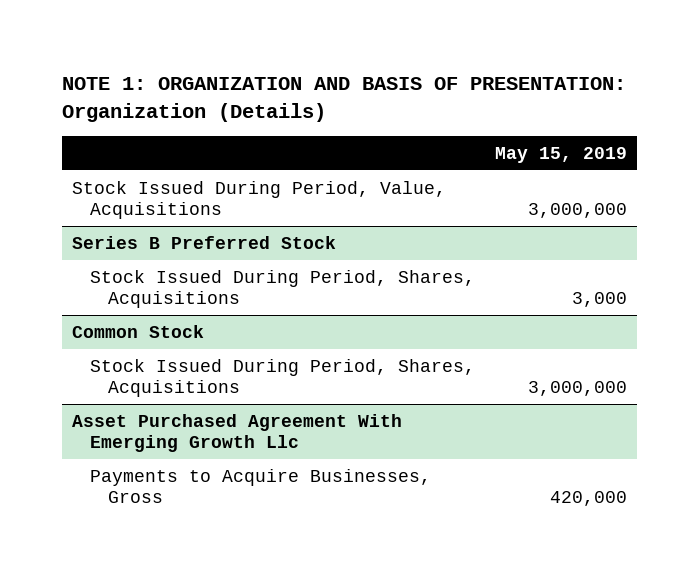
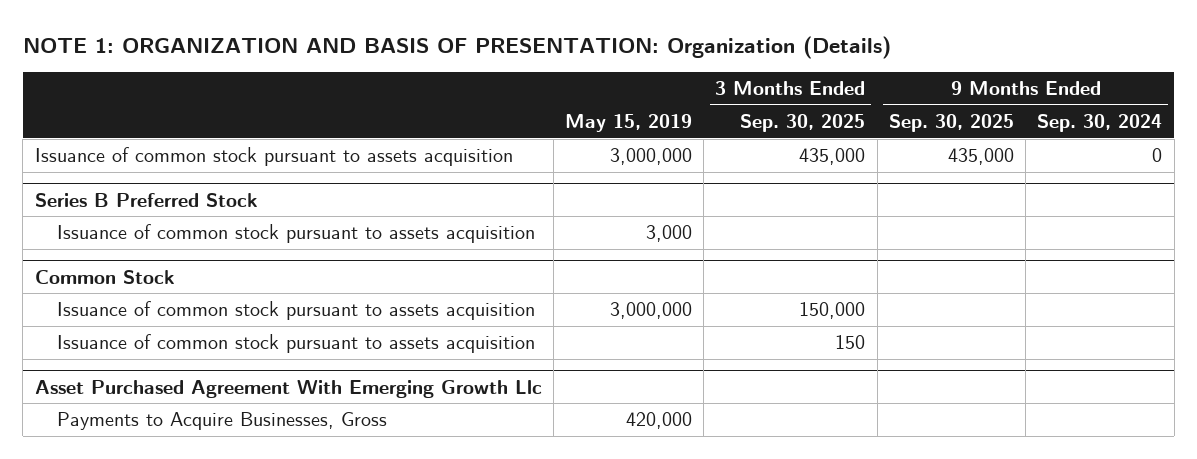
- | May 15, 2019
+ | May 15, 2019 | 3 Months Ended Sep. 30, 2025 | 9 Months Ended Sep. 30, 2025 | 9 Months Ended Sep. 30, 2024
- Stock Issued During Period, Value, Acquisitions | 3,000,000
+ Issuance of common stock pursuant to assets acquisition | 3,000,000 | 435,000 | 435,000 | 0
@ Series B Preferred Stock
- Stock Issued During Period, Shares, Acquisitions | 3,000
+ Issuance of common stock pursuant to assets acquisition | 3,000 | | |
@ Common Stock
- Stock Issued During Period, Shares, Acquisitions | 3,000,000
+ Issuance of common stock pursuant to assets acquisition | 3,000,000 | 150,000 | |
+ Issuance of common stock pursuant to assets acquisition | | 150 | |

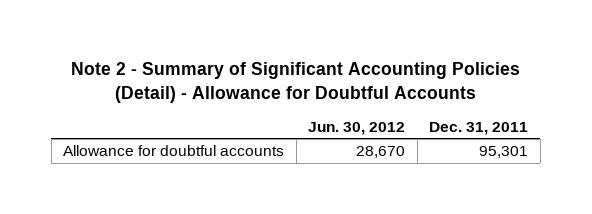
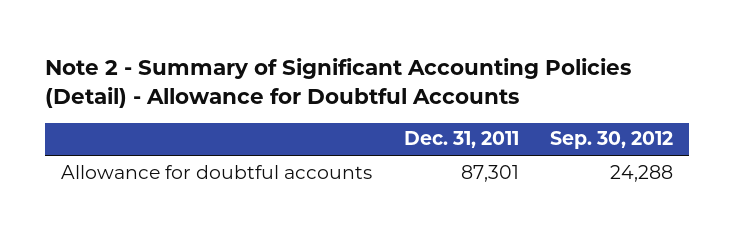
- | Jun. 30, 2012 | Dec. 31, 2011
+ | Dec. 31, 2011 | Sep. 30, 2012
- Allowance for doubtful accounts | 28,670 | 95,301
+ Allowance for doubtful accounts | 87,301 | 24,288

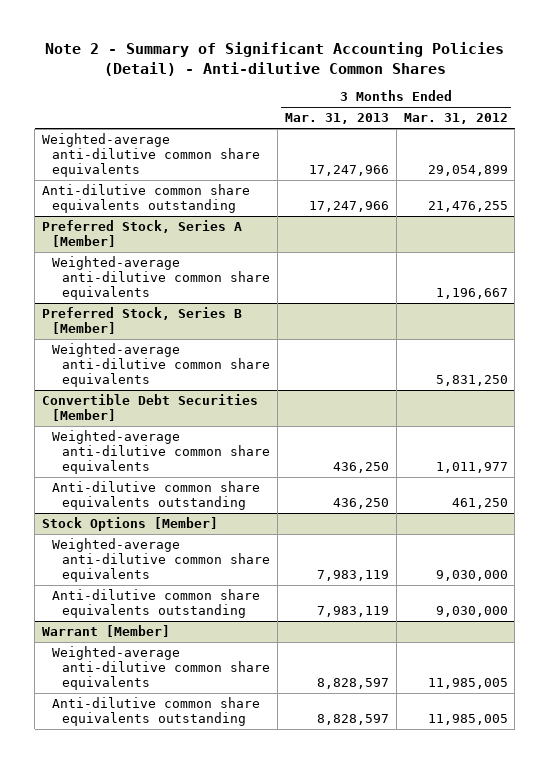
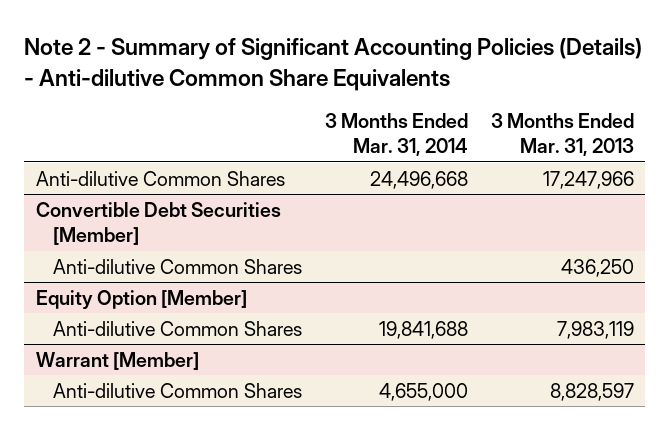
- Note 2 - Summary of Significant Accounting Policies (Detail) - Anti-dilutive Common Shares
+ Note 2 - Summary of Significant Accounting Policies (Details) - Anti-dilutive Common Share Equivalents
- | 3 Months Ended Mar. 31, 2013 | 3 Months Ended Mar. 31, 2012
+ | 3 Months Ended Mar. 31, 2014 | 3 Months Ended Mar. 31, 2013
- Weighted-average anti-dilutive common share equivalents | 17,247,966 | 29,054,899
- Anti-dilutive common share equivalents outstanding | 17,247,966 | 21,476,255
- Preferred Stock, Series A [Member]
- Weighted-average anti-dilutive common share equivalents | | 1,196,667
- Preferred Stock, Series B [Member]
- Weighted-average anti-dilutive common share equivalents | | 5,831,250
+ Anti-dilutive Common Shares | 24,496,668 | 17,247,966
@ Convertible Debt Securities [Member]
- Weighted-average anti-dilutive common share equivalents | 436,250 | 1,011,977
- Anti-dilutive common share equivalents outstanding | 436,250 | 461,250
- Stock Options [Member]
- Weighted-average anti-dilutive common share equivalents | 7,983,119 | 9,030,000
- Anti-dilutive common share equivalents outstanding | 7,983,119 | 9,030,000
@ Convertible Debt Securities [Member]
+ Anti-dilutive Common Shares | | 436,250
+ Equity Option [Member]
+ Anti-dilutive Common Shares | 19,841,688 | 7,983,119
@ Warrant [Member]
- Weighted-average anti-dilutive common share equivalents | 8,828,597 | 11,985,005
- Anti-dilutive common share equivalents outstanding | 8,828,597 | 11,985,005
+ Anti-dilutive Common Shares | 4,655,000 | 8,828,597

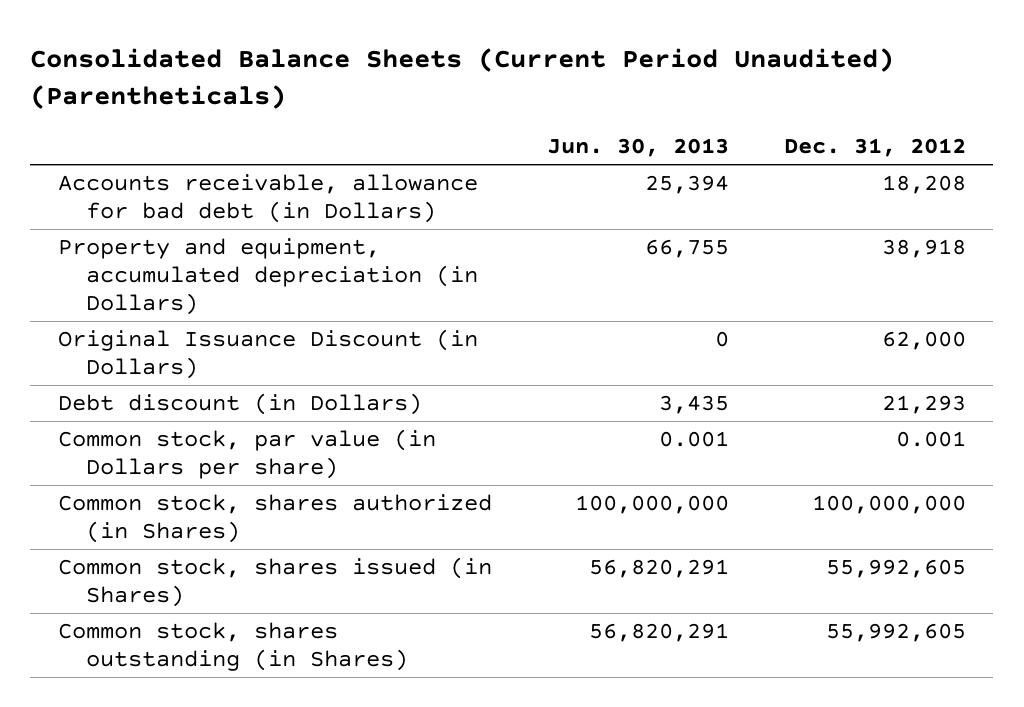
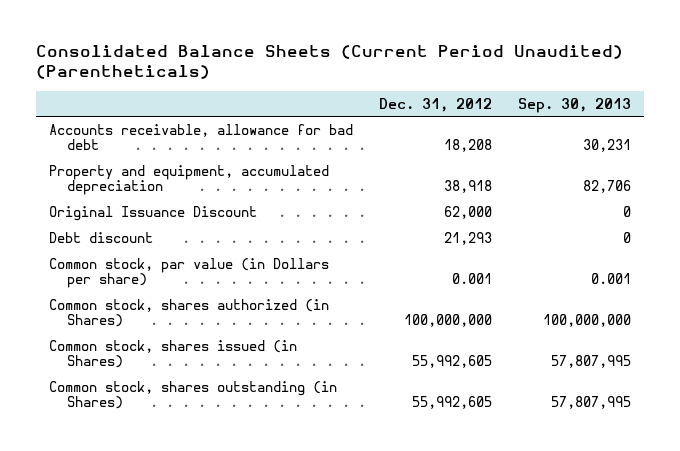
- | Jun. 30, 2013 | Dec. 31, 2012
+ | Dec. 31, 2012 | Sep. 30, 2013
- Accounts receivable, allowance for bad debt (in Dollars) | 25,394 | 18,208
- Property and equipment, accumulated depreciation (in Dollars) | 66,755 | 38,918
- Original Issuance Discount (in Dollars) | 0 | 62,000
- Debt discount (in Dollars) | 3,435 | 21,293
+ Accounts receivable, allowance for bad debt | 18,208 | 30,231
+ Property and equipment, accumulated depreciation | 38,918 | 82,706
+ Original Issuance Discount | 62,000 | 0
+ Debt discount | 21,293 | 0

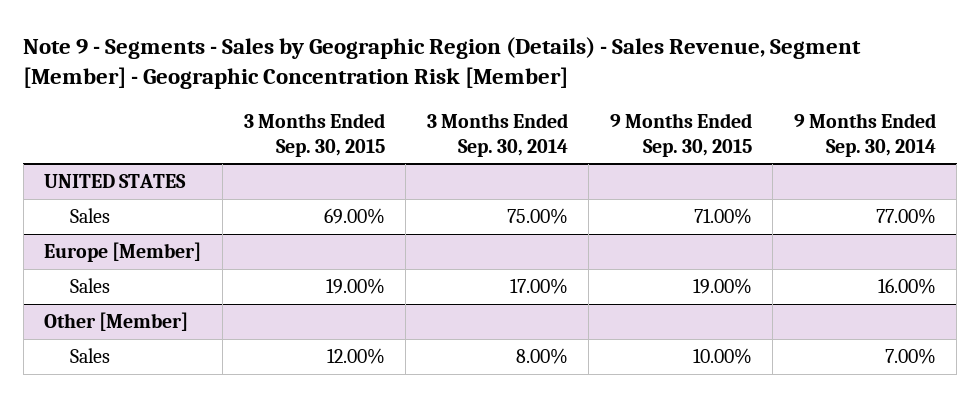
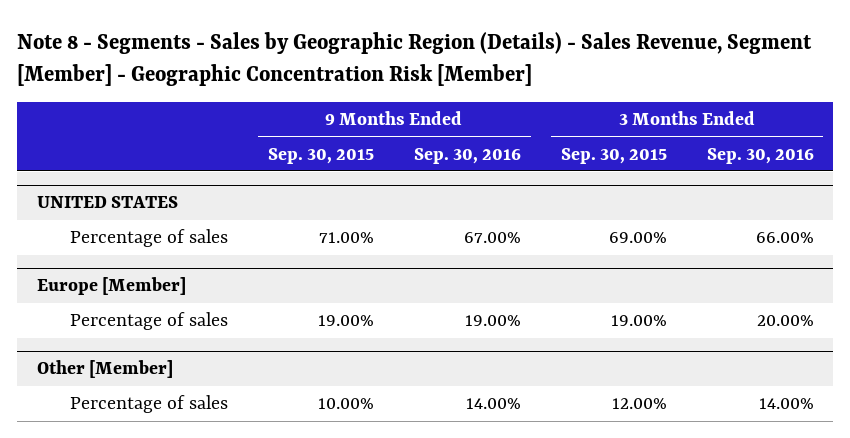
- Note 9 - Segments - Sales by Geographic Region (Details) - Sales Revenue, Segment [Member] - Geographic Concentration Risk [Member]
+ Note 8 - Segments - Sales by Geographic Region (Details) - Sales Revenue, Segment [Member] - Geographic Concentration Risk [Member]
- | 3 Months Ended Sep. 30, 2015 | 3 Months Ended Sep. 30, 2014 | 9 Months Ended Sep. 30, 2015 | 9 Months Ended Sep. 30, 2014
+ | 9 Months Ended Sep. 30, 2015 | 9 Months Ended Sep. 30, 2016 | 3 Months Ended Sep. 30, 2015 | 3 Months Ended Sep. 30, 2016
@ UNITED STATES
- Sales | 69.00% | 75.00% | 71.00% | 77.00%
+ Percentage of sales | 71.00% | 67.00% | 69.00% | 66.00%
@ Europe [Member]
- Sales | 19.00% | 17.00% | 19.00% | 16.00%
+ Percentage of sales | 19.00% | 19.00% | 19.00% | 20.00%
@ Other [Member]
- Sales | 12.00% | 8.00% | 10.00% | 7.00%
+ Percentage of sales | 10.00% | 14.00% | 12.00% | 14.00%

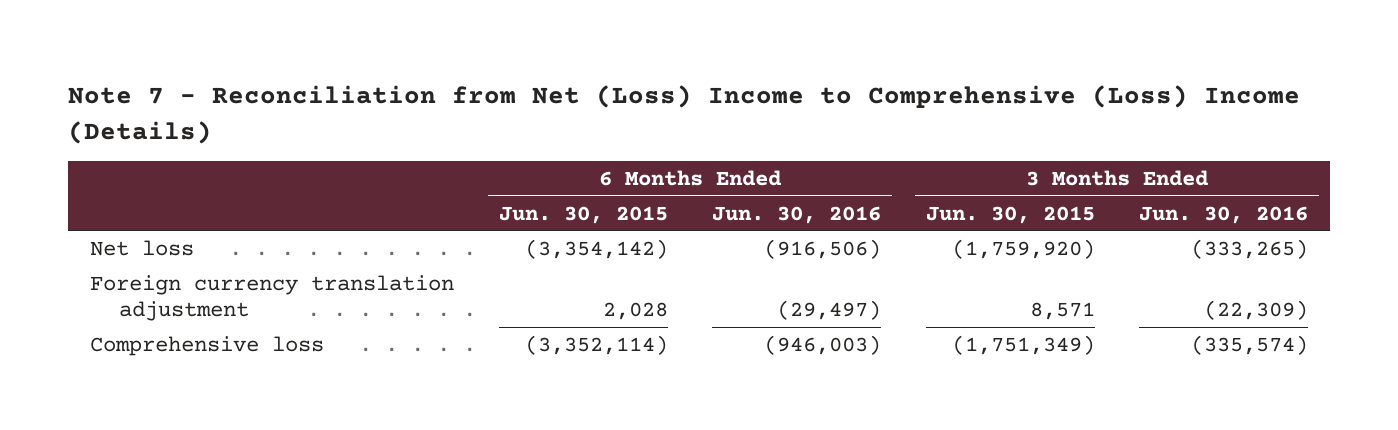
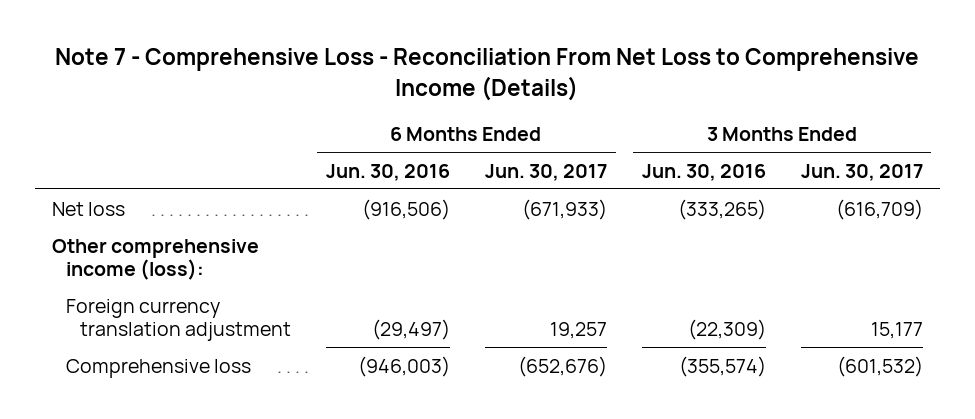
- Note 7 - Reconciliation from Net (Loss) Income to Comprehensive (Loss) Income (Details)
+ Note 7 - Comprehensive Loss - Reconciliation From Net Loss to Comprehensive Income (Details)
- | 6 Months Ended Jun. 30, 2015 | 6 Months Ended Jun. 30, 2016 | 3 Months Ended Jun. 30, 2015 | 3 Months Ended Jun. 30, 2016
+ | 6 Months Ended Jun. 30, 2016 | 6 Months Ended Jun. 30, 2017 | 3 Months Ended Jun. 30, 2016 | 3 Months Ended Jun. 30, 2017
+ Other comprehensive income (loss):
- Comprehensive loss | (3,352,114) | (946,003) | (1,751,349) | (335,574)
+ Comprehensive loss | (946,003) | (652,676) | (355,574) | (601,532)

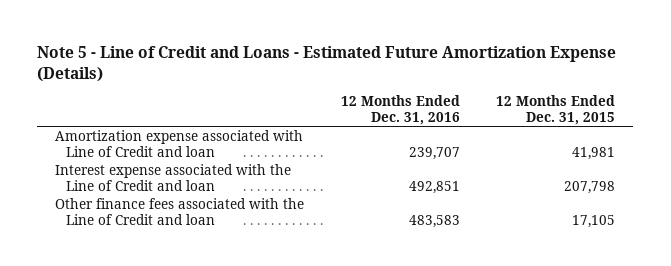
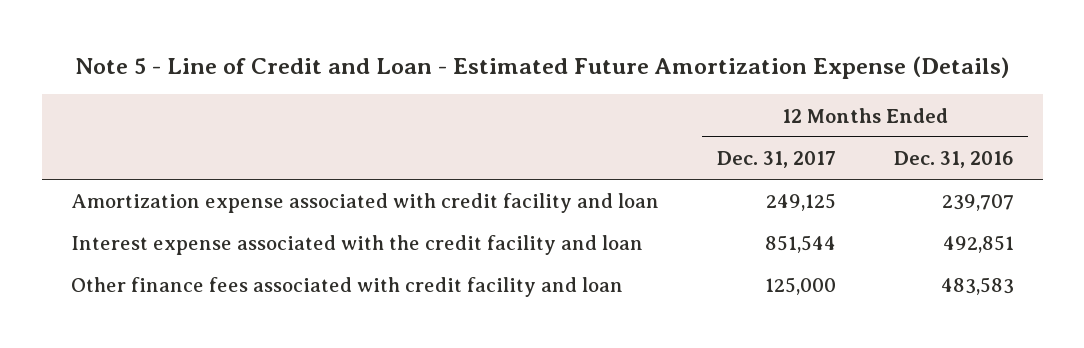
- Note 5 - Line of Credit and Loans - Estimated Future Amortization Expense (Details)
+ Note 5 - Line of Credit and Loan - Estimated Future Amortization Expense (Details)
- | 12 Months Ended Dec. 31, 2016 | 12 Months Ended Dec. 31, 2015
+ | 12 Months Ended Dec. 31, 2017 | 12 Months Ended Dec. 31, 2016
- Amortization expense associated with Line of Credit and loan | 239,707 | 41,981
- Interest expense associated with the Line of Credit and loan | 492,851 | 207,798
- Other finance fees associated with the Line of Credit and loan | 483,583 | 17,105
+ Amortization expense associated with credit facility and loan | 249,125 | 239,707
+ Interest expense associated with the credit facility and loan | 851,544 | 492,851
+ Other finance fees associated with credit facility and loan | 125,000 | 483,583

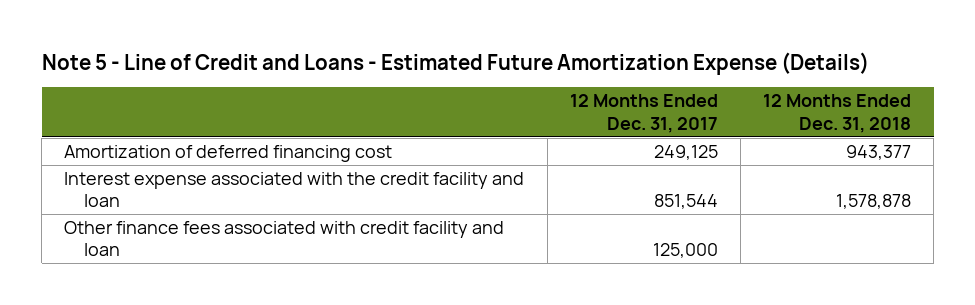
- Note 5 - Line of Credit and Loan - Estimated Future Amortization Expense (Details)
+ Note 5 - Line of Credit and Loans - Estimated Future Amortization Expense (Details)
- | 12 Months Ended Dec. 31, 2017 | 12 Months Ended Dec. 31, 2016
+ | 12 Months Ended Dec. 31, 2017 | 12 Months Ended Dec. 31, 2018
- Amortization expense associated with credit facility and loan | 249,125 | 239,707
+ Amortization of deferred financing cost | 249,125 | 943,377

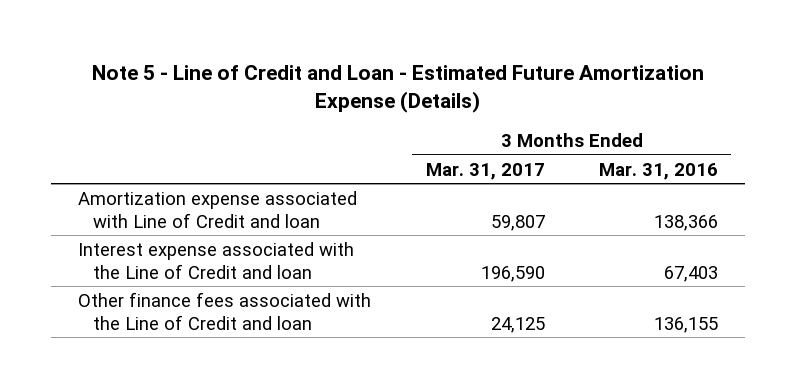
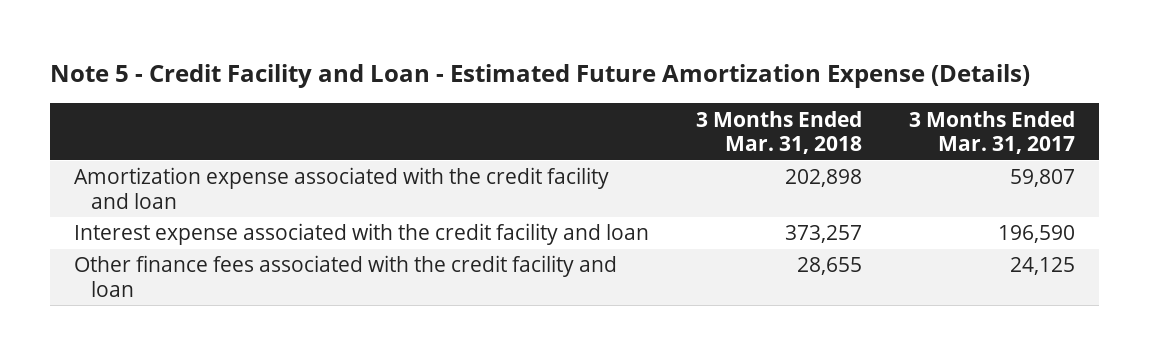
- Note 5 - Line of Credit and Loan - Estimated Future Amortization Expense (Details)
+ Note 5 - Credit Facility and Loan - Estimated Future Amortization Expense (Details)
- | 3 Months Ended Mar. 31, 2017 | 3 Months Ended Mar. 31, 2016
+ | 3 Months Ended Mar. 31, 2018 | 3 Months Ended Mar. 31, 2017
- Amortization expense associated with Line of Credit and loan | 59,807 | 138,366
- Interest expense associated with the Line of Credit and loan | 196,590 | 67,403
- Other finance fees associated with the Line of Credit and loan | 24,125 | 136,155
+ Amortization expense associated with the credit facility and loan | 202,898 | 59,807
+ Interest expense associated with the credit facility and loan | 373,257 | 196,590
+ Other finance fees associated with the credit facility and loan | 28,655 | 24,125

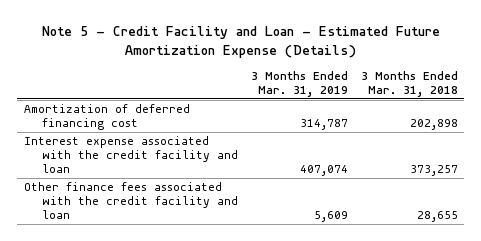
- | 3 Months Ended Mar. 31, 2018 | 3 Months Ended Mar. 31, 2017
+ | 3 Months Ended Mar. 31, 2019 | 3 Months Ended Mar. 31, 2018
- Amortization expense associated with the credit facility and loan | 202,898 | 59,807
+ Amortization of deferred financing cost | 314,787 | 202,898

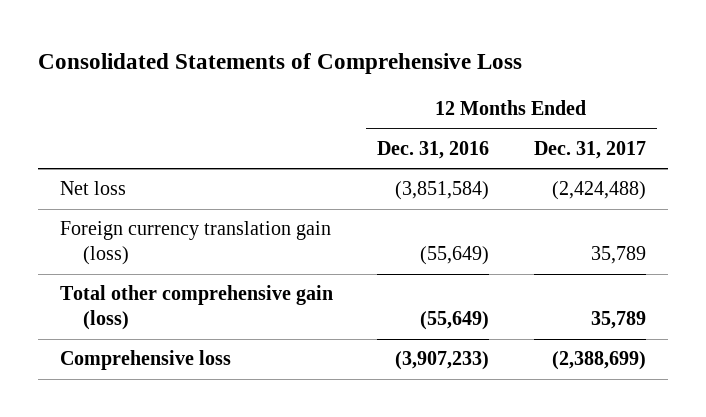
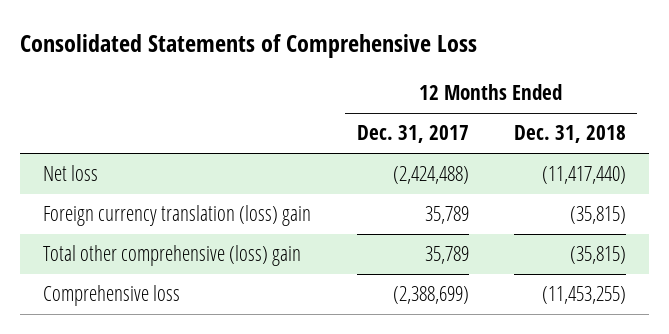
- | 12 Months Ended Dec. 31, 2016 | 12 Months Ended Dec. 31, 2017
+ | 12 Months Ended Dec. 31, 2017 | 12 Months Ended Dec. 31, 2018
- Foreign currency translation gain (loss) | (55,649) | 35,789
- Total other comprehensive gain (loss) | (55,649) | 35,789
+ Foreign currency translation (loss) gain | 35,789 | (35,815)
+ Total other comprehensive (loss) gain | 35,789 | (35,815)

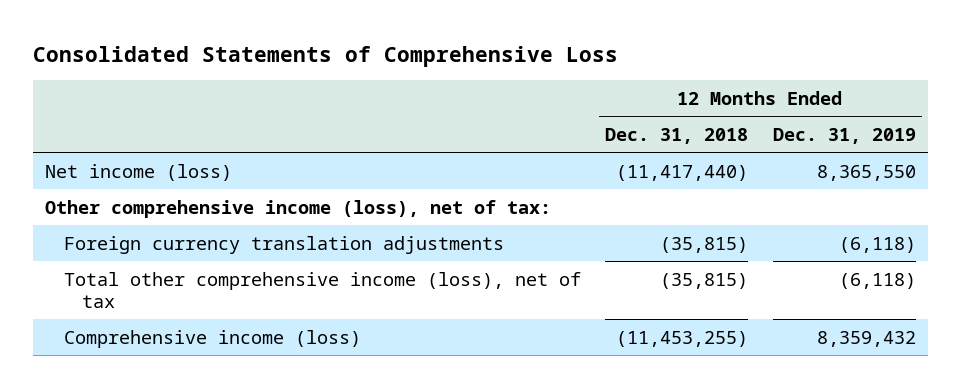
- | 12 Months Ended Dec. 31, 2017 | 12 Months Ended Dec. 31, 2018
+ | 12 Months Ended Dec. 31, 2018 | 12 Months Ended Dec. 31, 2019
- Net loss | (2,424,488) | (11,417,440)
- Foreign currency translation (loss) gain | 35,789 | (35,815)
- Total other comprehensive (loss) gain | 35,789 | (35,815)
- Comprehensive loss | (2,388,699) | (11,453,255)
+ Net income (loss) | (11,417,440) | 8,365,550
+ Other comprehensive income (loss), net of tax:
+ Foreign currency translation adjustments | (35,815) | (6,118)
+ Total other comprehensive income (loss), net of tax | (35,815) | (6,118)
+ Comprehensive income (loss) | (11,453,255) | 8,359,432

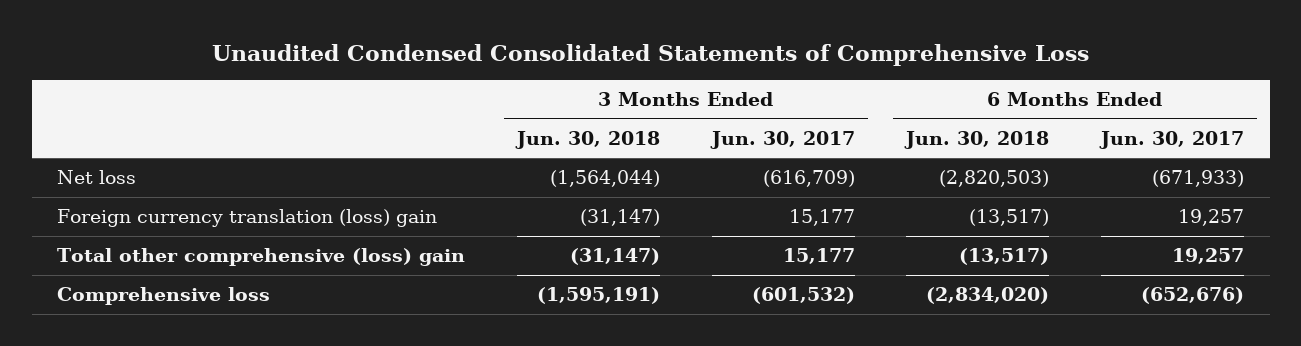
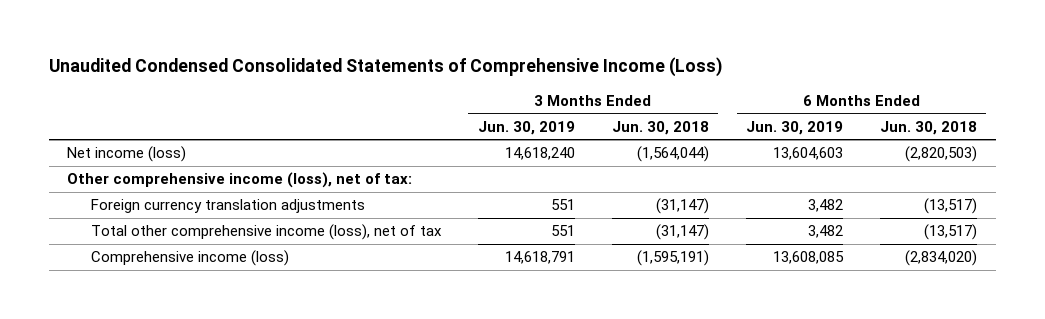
- Unaudited Condensed Consolidated Statements of Comprehensive Loss
+ Unaudited Condensed Consolidated Statements of Comprehensive Income (Loss)
- | 3 Months Ended Jun. 30, 2018 | 3 Months Ended Jun. 30, 2017 | 6 Months Ended Jun. 30, 2018 | 6 Months Ended Jun. 30, 2017
+ | 3 Months Ended Jun. 30, 2019 | 3 Months Ended Jun. 30, 2018 | 6 Months Ended Jun. 30, 2019 | 6 Months Ended Jun. 30, 2018
- Net loss | (1,564,044) | (616,709) | (2,820,503) | (671,933)
- Foreign currency translation (loss) gain | (31,147) | 15,177 | (13,517) | 19,257
- Total other comprehensive (loss) gain | (31,147) | 15,177 | (13,517) | 19,257
- Comprehensive loss | (1,595,191) | (601,532) | (2,834,020) | (652,676)
+ Net income (loss) | 14,618,240 | (1,564,044) | 13,604,603 | (2,820,503)
+ Other comprehensive income (loss), net of tax:
+ Foreign currency translation adjustments | 551 | (31,147) | 3,482 | (13,517)
+ Total other comprehensive income (loss), net of tax | 551 | (31,147) | 3,482 | (13,517)
+ Comprehensive income (loss) | 14,618,791 | (1,595,191) | 13,608,085 | (2,834,020)

